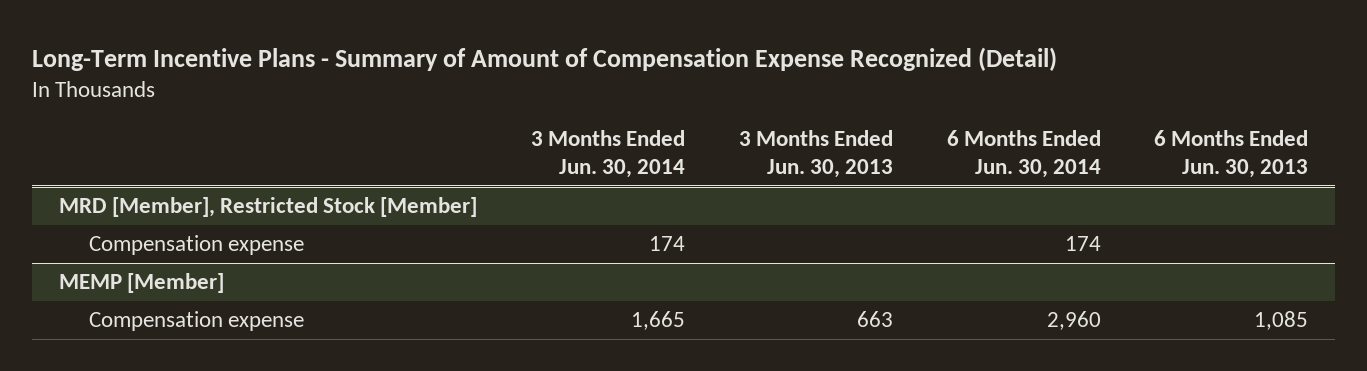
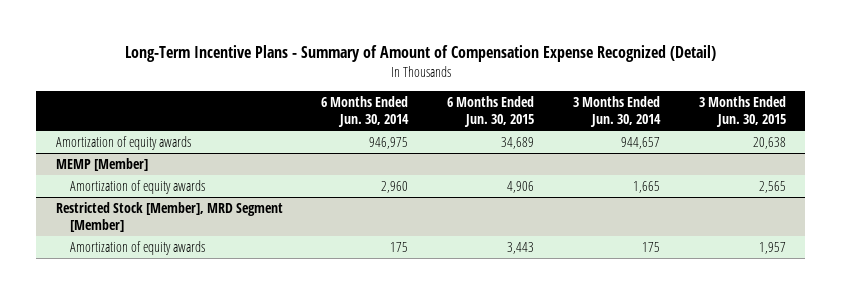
- | 3 Months Ended Jun. 30, 2014 | 3 Months Ended Jun. 30, 2013 | 6 Months Ended Jun. 30, 2014 | 6 Months Ended Jun. 30, 2013
+ | 6 Months Ended Jun. 30, 2014 | 6 Months Ended Jun. 30, 2015 | 3 Months Ended Jun. 30, 2014 | 3 Months Ended Jun. 30, 2015
- MRD [Member], Restricted Stock [Member]
- Compensation expense | 174 | | 174 |
+ Amortization of equity awards | 946,975 | 34,689 | 944,657 | 20,638
@ MEMP [Member]
- Compensation expense | 1,665 | 663 | 2,960 | 1,085
+ Amortization of equity awards | 2,960 | 4,906 | 1,665 | 2,565
+ Restricted Stock [Member], MRD Segment [Member]
+ Amortization of equity awards | 175 | 3,443 | 175 | 1,957

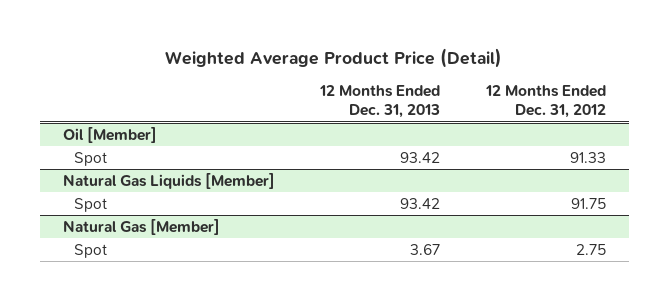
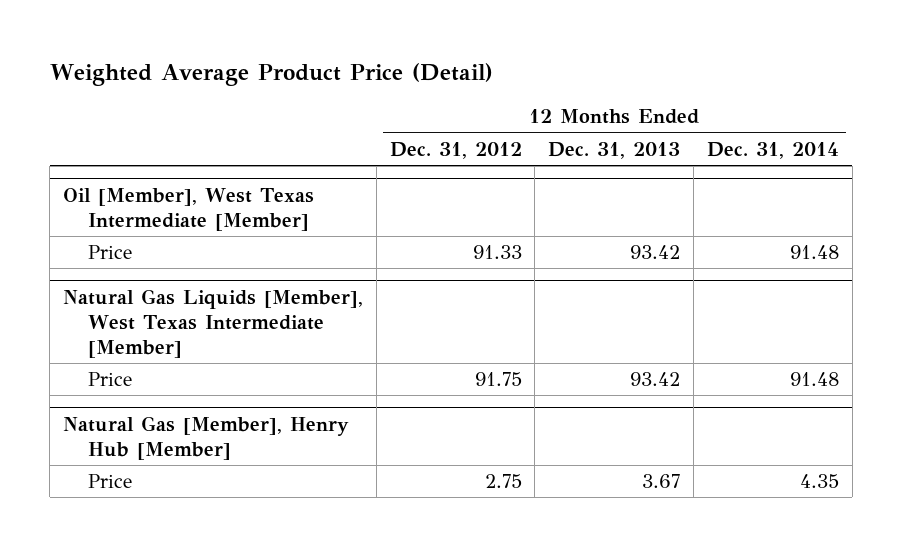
- | 12 Months Ended Dec. 31, 2013 | 12 Months Ended Dec. 31, 2012
+ | 12 Months Ended Dec. 31, 2012 | 12 Months Ended Dec. 31, 2013 | 12 Months Ended Dec. 31, 2014
- Oil [Member]
- Spot | 93.42 | 91.33
- Natural Gas Liquids [Member]
- Spot | 93.42 | 91.75
- Natural Gas [Member]
- Spot | 3.67 | 2.75
+ Oil [Member], West Texas Intermediate [Member]
+ Price | 91.33 | 93.42 | 91.48
+ Natural Gas Liquids [Member], West Texas Intermediate [Member]
+ Price | 91.75 | 93.42 | 91.48
+ Natural Gas [Member], Henry Hub [Member]
+ Price | 2.75 | 3.67 | 4.35

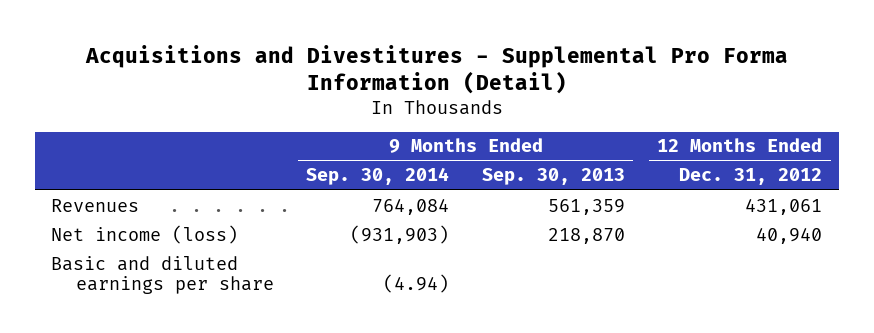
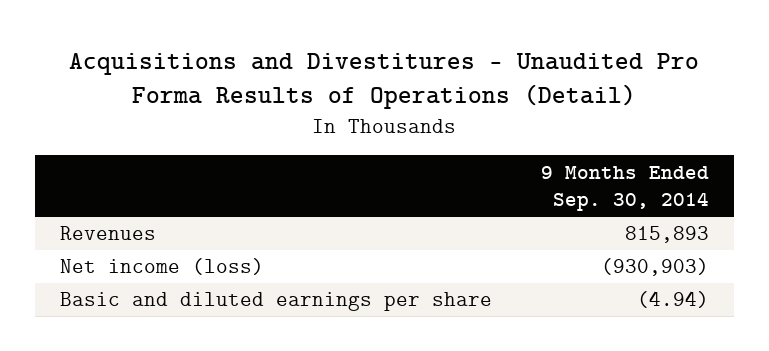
- Acquisitions and Divestitures - Supplemental Pro Forma Information (Detail)
+ Acquisitions and Divestitures - Unaudited Pro Forma Results of Operations (Detail)
- | 9 Months Ended Sep. 30, 2014 | 9 Months Ended Sep. 30, 2013 | 12 Months Ended Dec. 31, 2012
+ | 9 Months Ended Sep. 30, 2014
- Revenues | 764,084 | 561,359 | 431,061
- Net income (loss) | (931,903) | 218,870 | 40,940
+ Revenues | 815,893
+ Net income (loss) | (930,903)

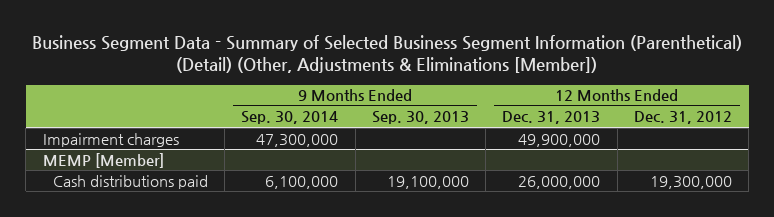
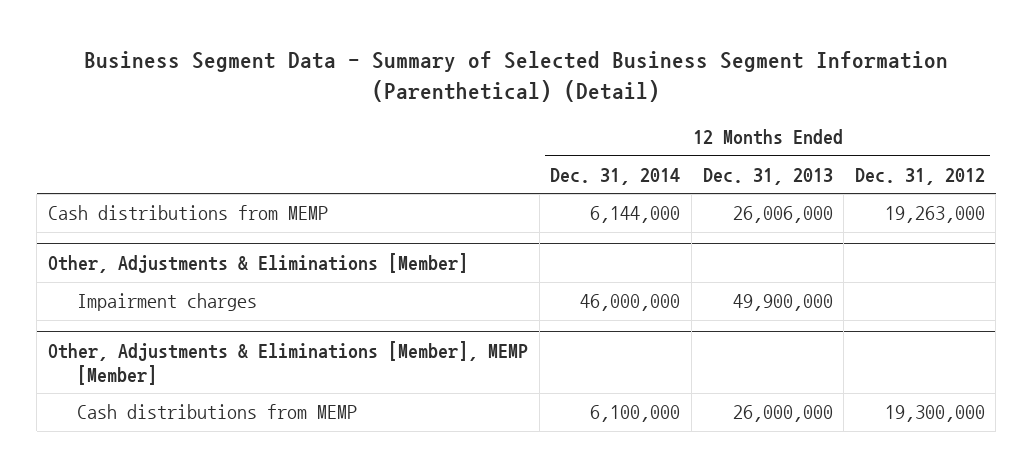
- Business Segment Data - Summary of Selected Business Segment Information (Parenthetical) (Detail) (Other, Adjustments & Eliminations [Member])
+ Business Segment Data - Summary of Selected Business Segment Information (Parenthetical) (Detail)
- | 9 Months Ended Sep. 30, 2014 | 9 Months Ended Sep. 30, 2013 | 12 Months Ended Dec. 31, 2013 | 12 Months Ended Dec. 31, 2012
+ | 12 Months Ended Dec. 31, 2014 | 12 Months Ended Dec. 31, 2013 | 12 Months Ended Dec. 31, 2012
+ Cash distributions from MEMP | 6,144,000 | 26,006,000 | 19,263,000
+ Other, Adjustments & Eliminations [Member]
- MEMP [Member]
- Cash distributions paid | 6,100,000 | 19,100,000 | 26,000,000 | 19,300,000
+ Other, Adjustments & Eliminations [Member], MEMP [Member]
+ Cash distributions from MEMP | 6,100,000 | 26,000,000 | 19,300,000

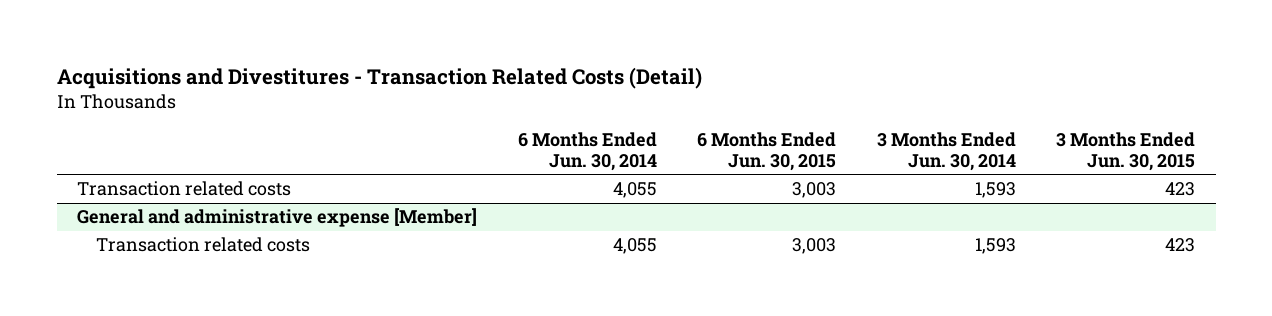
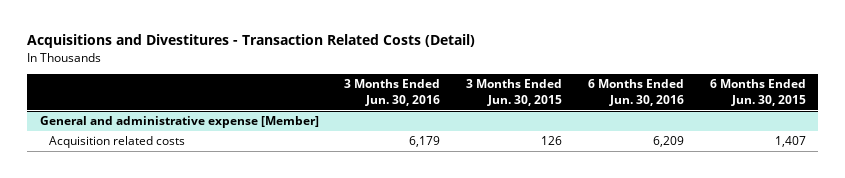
- | 6 Months Ended Jun. 30, 2014 | 6 Months Ended Jun. 30, 2015 | 3 Months Ended Jun. 30, 2014 | 3 Months Ended Jun. 30, 2015
+ | 3 Months Ended Jun. 30, 2016 | 3 Months Ended Jun. 30, 2015 | 6 Months Ended Jun. 30, 2016 | 6 Months Ended Jun. 30, 2015
- Transaction related costs | 4,055 | 3,003 | 1,593 | 423
@ General and administrative expense [Member]
- Transaction related costs | 4,055 | 3,003 | 1,593 | 423
+ Acquisition related costs | 6,179 | 126 | 6,209 | 1,407

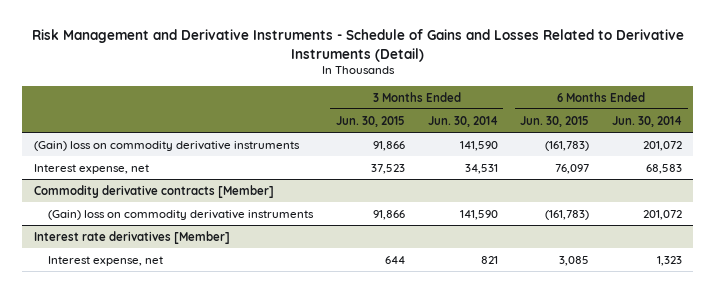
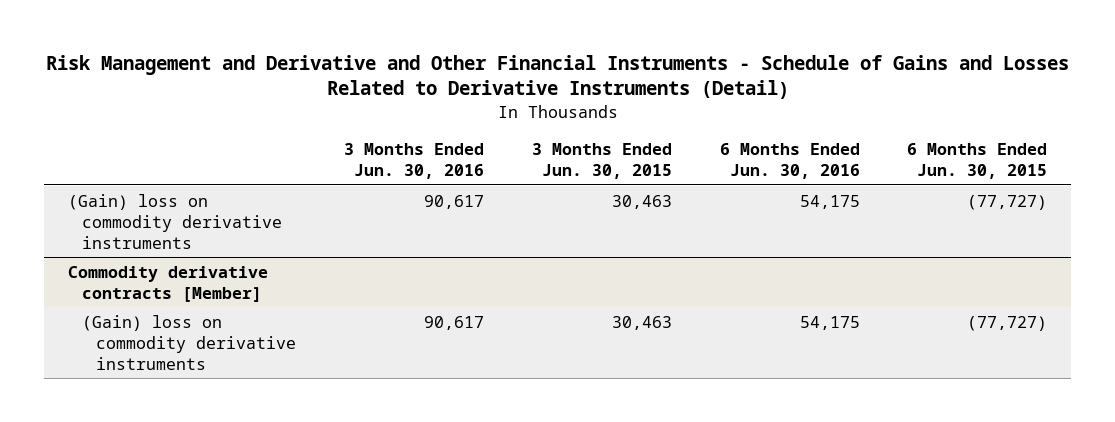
- Risk Management and Derivative Instruments - Schedule of Gains and Losses Related to Derivative Instruments (Detail)
+ Risk Management and Derivative and Other Financial Instruments - Schedule of Gains and Losses Related to Derivative Instruments (Detail)
- | 3 Months Ended Jun. 30, 2015 | 3 Months Ended Jun. 30, 2014 | 6 Months Ended Jun. 30, 2015 | 6 Months Ended Jun. 30, 2014
+ | 3 Months Ended Jun. 30, 2016 | 3 Months Ended Jun. 30, 2015 | 6 Months Ended Jun. 30, 2016 | 6 Months Ended Jun. 30, 2015
- (Gain) loss on commodity derivative instruments | 91,866 | 141,590 | (161,783) | 201,072
- Interest expense, net | 37,523 | 34,531 | 76,097 | 68,583
+ (Gain) loss on commodity derivative instruments | 90,617 | 30,463 | 54,175 | (77,727)
@ Commodity derivative contracts [Member]
- (Gain) loss on commodity derivative instruments | 91,866 | 141,590 | (161,783) | 201,072
- Interest rate derivatives [Member]
- Interest expense, net | 644 | 821 | 3,085 | 1,323
@ Commodity derivative contracts [Member]
+ (Gain) loss on commodity derivative instruments | 90,617 | 30,463 | 54,175 | (77,727)

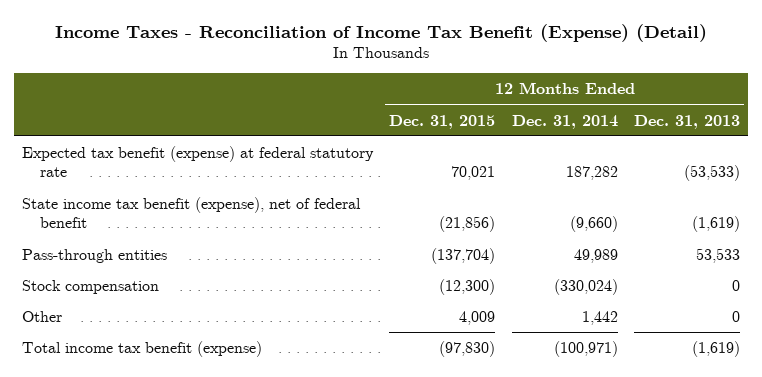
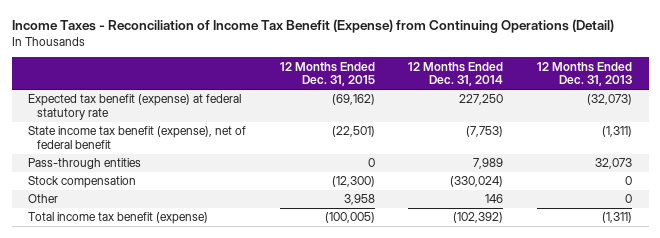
- Income Taxes - Reconciliation of Income Tax Benefit (Expense) (Detail)
+ Income Taxes - Reconciliation of Income Tax Benefit (Expense) from Continuing Operations (Detail)
- Expected tax benefit (expense) at federal statutory rate | 70,021 | 187,282 | (53,533)
- State income tax benefit (expense), net of federal benefit | (21,856) | (9,660) | (1,619)
- Pass-through entities | (137,704) | 49,989 | 53,533
+ Expected tax benefit (expense) at federal statutory rate | (69,162) | 227,250 | (32,073)
+ State income tax benefit (expense), net of federal benefit | (22,501) | (7,753) | (1,311)
+ Pass-through entities | 0 | 7,989 | 32,073
- Other | 4,009 | 1,442 | 0
- Total income tax benefit (expense) | (97,830) | (100,971) | (1,619)
+ Other | 3,958 | 146 | 0
+ Total income tax benefit (expense) | (100,005) | (102,392) | (1,311)

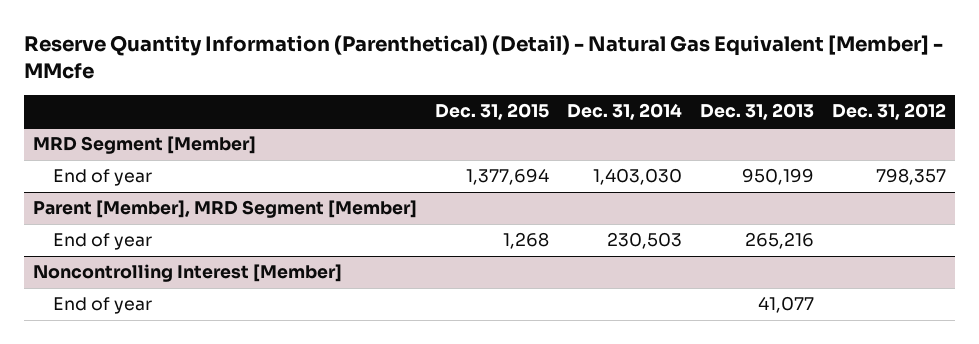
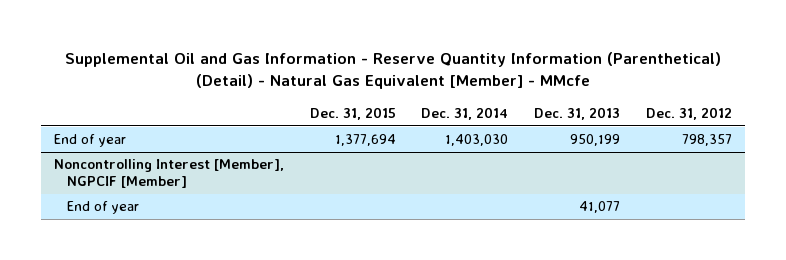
- Reserve Quantity Information (Parenthetical) (Detail) - Natural Gas Equivalent [Member] - MMcfe
+ Supplemental Oil and Gas Information - Reserve Quantity Information (Parenthetical) (Detail) - Natural Gas Equivalent [Member] - MMcfe
- MRD Segment [Member]
- Parent [Member], MRD Segment [Member]
- End of year | 1,268 | 230,503 | 265,216 |
- Noncontrolling Interest [Member]
+ Noncontrolling Interest [Member], NGPCIF [Member]

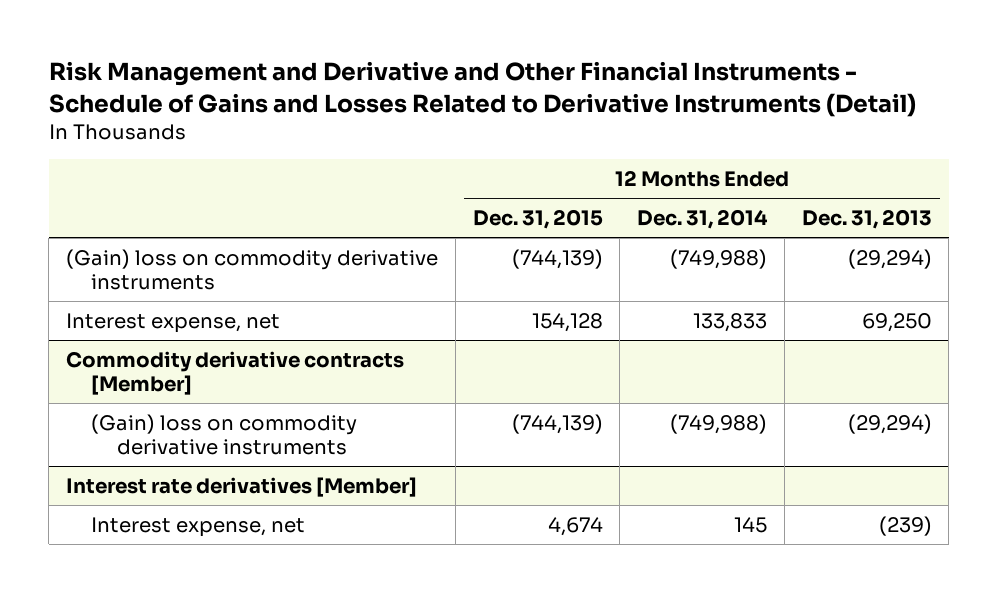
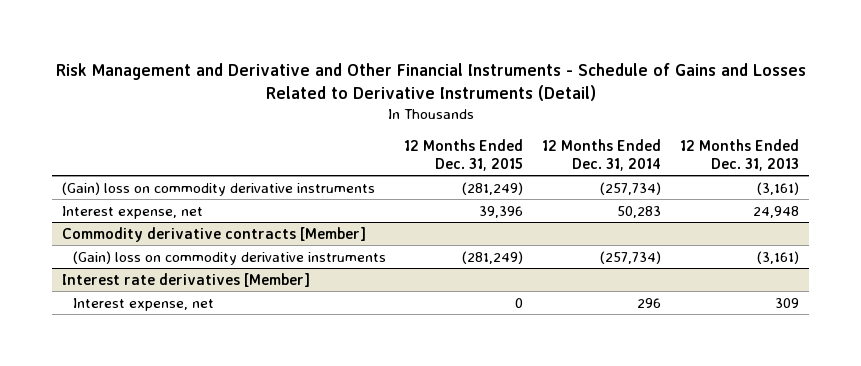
- (Gain) loss on commodity derivative instruments | (744,139) | (749,988) | (29,294)
- Interest expense, net | 154,128 | 133,833 | 69,250
+ (Gain) loss on commodity derivative instruments | (281,249) | (257,734) | (3,161)
+ Interest expense, net | 39,396 | 50,283 | 24,948
@ Commodity derivative contracts [Member]
- (Gain) loss on commodity derivative instruments | (744,139) | (749,988) | (29,294)
+ (Gain) loss on commodity derivative instruments | (281,249) | (257,734) | (3,161)
@ Interest rate derivatives [Member]
- Interest expense, net | 4,674 | 145 | (239)
+ Interest expense, net | 0 | 296 | 309

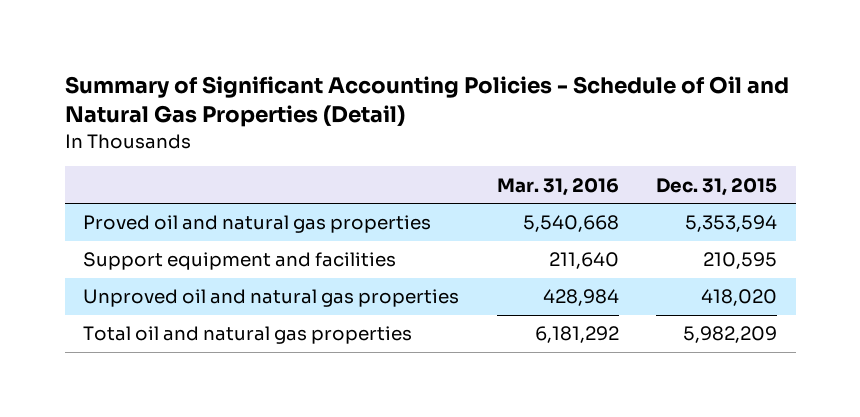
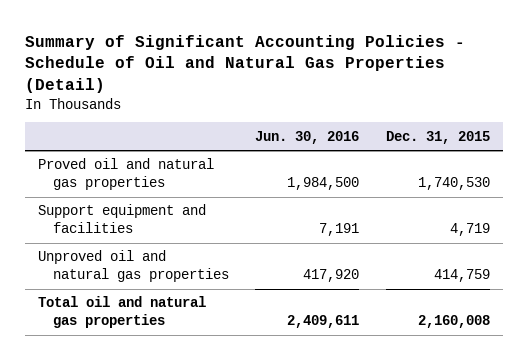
- | Mar. 31, 2016 | Dec. 31, 2015
+ | Jun. 30, 2016 | Dec. 31, 2015
- Proved oil and natural gas properties | 5,540,668 | 5,353,594
- Support equipment and facilities | 211,640 | 210,595
- Unproved oil and natural gas properties | 428,984 | 418,020
- Total oil and natural gas properties | 6,181,292 | 5,982,209
+ Proved oil and natural gas properties | 1,984,500 | 1,740,530
+ Support equipment and facilities | 7,191 | 4,719
+ Unproved oil and natural gas properties | 417,920 | 414,759
+ Total oil and natural gas properties | 2,409,611 | 2,160,008

